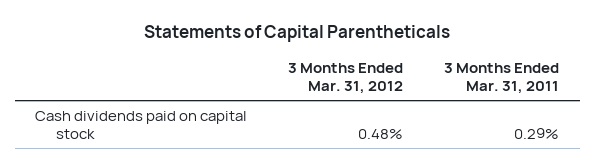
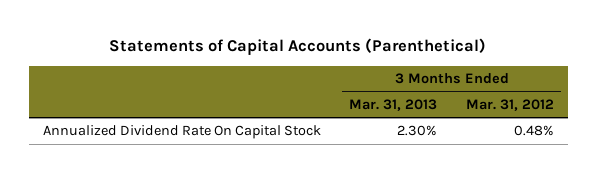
- Statements of Capital Parentheticals
+ Statements of Capital Accounts (Parenthetical)
- | 3 Months Ended Mar. 31, 2012 | 3 Months Ended Mar. 31, 2011
+ | 3 Months Ended Mar. 31, 2013 | 3 Months Ended Mar. 31, 2012
- Cash dividends paid on capital stock | 0.48% | 0.29%
+ Annualized Dividend Rate On Capital Stock | 2.30% | 0.48%

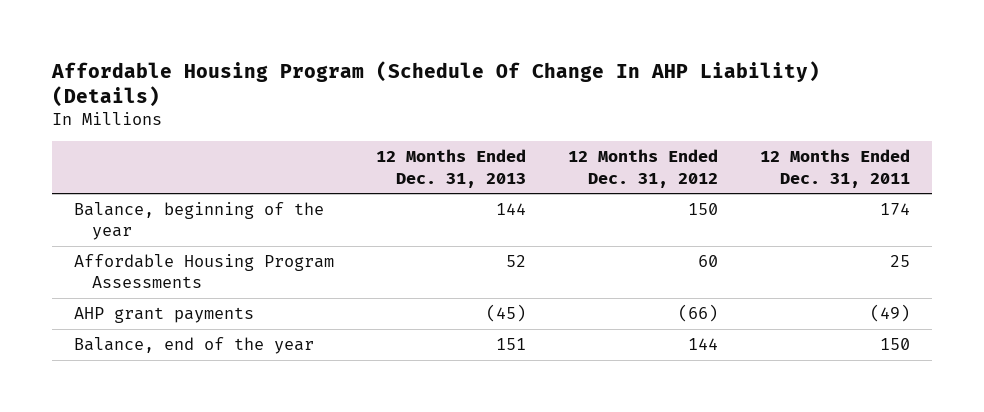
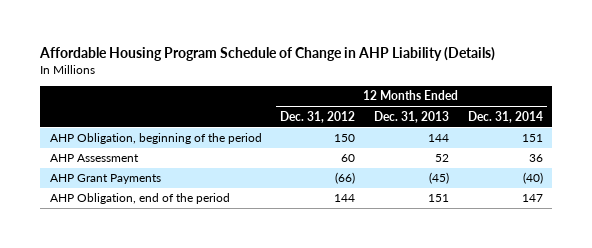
- Affordable Housing Program (Schedule Of Change In AHP Liability) (Details)
+ Affordable Housing Program Schedule of Change in AHP Liability (Details)
- | 12 Months Ended Dec. 31, 2013 | 12 Months Ended Dec. 31, 2012 | 12 Months Ended Dec. 31, 2011
+ | 12 Months Ended Dec. 31, 2012 | 12 Months Ended Dec. 31, 2013 | 12 Months Ended Dec. 31, 2014
- Balance, beginning of the year | 144 | 150 | 174
- Affordable Housing Program Assessments | 52 | 60 | 25
- AHP grant payments | (45) | (66) | (49)
- Balance, end of the year | 151 | 144 | 150
+ AHP Obligation, beginning of the period | 150 | 144 | 151
+ AHP Assessment | 60 | 52 | 36
+ AHP Grant Payments | (66) | (45) | (40)
+ AHP Obligation, end of the period | 144 | 151 | 147

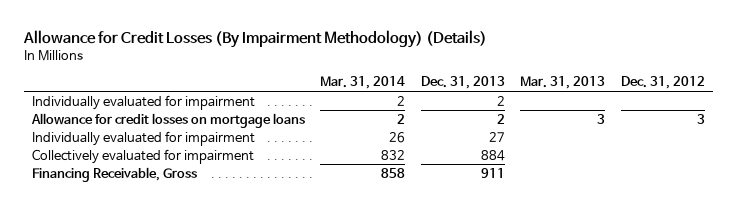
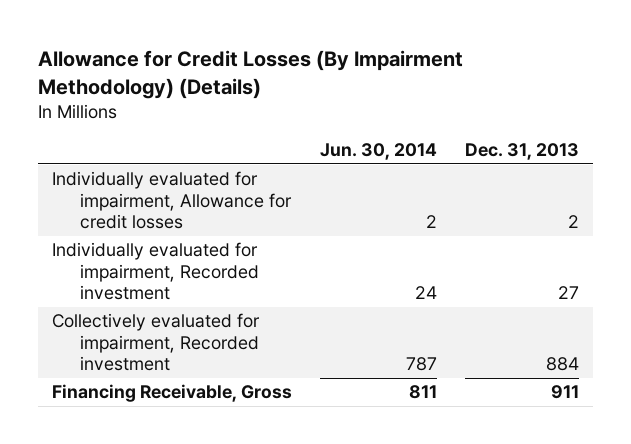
- | Mar. 31, 2014 | Dec. 31, 2013 | Mar. 31, 2013 | Dec. 31, 2012
+ | Jun. 30, 2014 | Dec. 31, 2013
- Individually evaluated for impairment | 2 | 2 | |
- Allowance for credit losses on mortgage loans | 2 | 2 | 3 | 3
- Individually evaluated for impairment | 26 | 27 | |
- Collectively evaluated for impairment | 832 | 884 | |
+ Individually evaluated for impairment, Allowance for credit losses | 2 | 2
+ Individually evaluated for impairment, Recorded investment | 24 | 27
+ Collectively evaluated for impairment, Recorded investment | 787 | 884

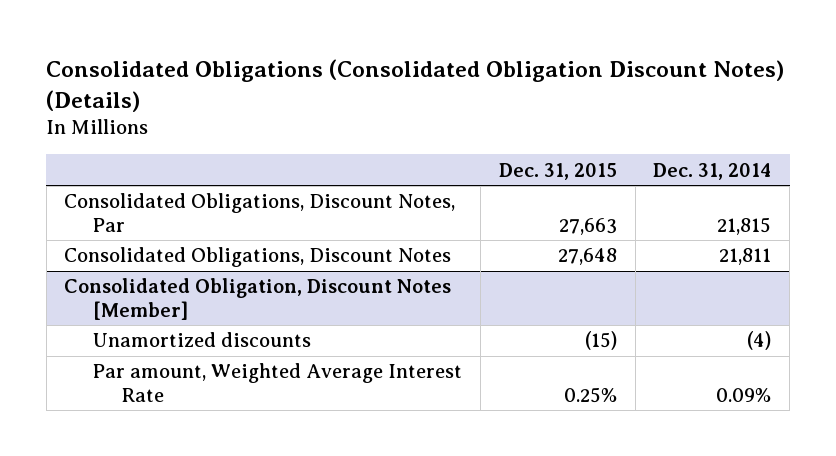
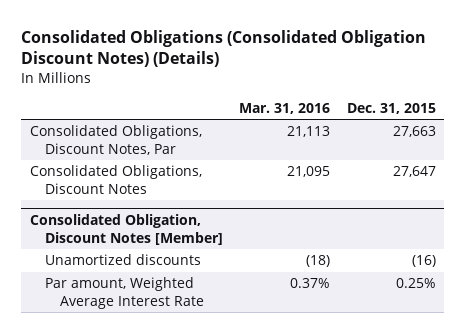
- | Dec. 31, 2015 | Dec. 31, 2014
+ | Mar. 31, 2016 | Dec. 31, 2015
- Consolidated Obligations, Discount Notes | 27,648 | 21,811
+ Consolidated Obligations, Discount Notes | 21,095 | 27,647
@ Consolidated Obligation, Discount Notes [Member]
- Unamortized discounts | (15) | (4)
+ Unamortized discounts | (18) | (16)

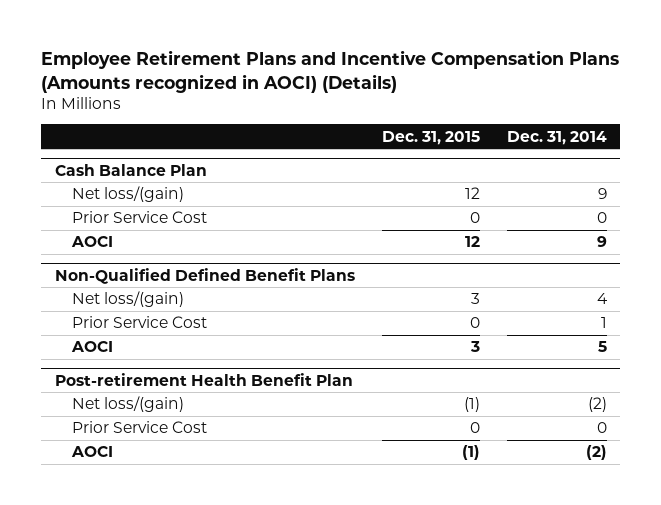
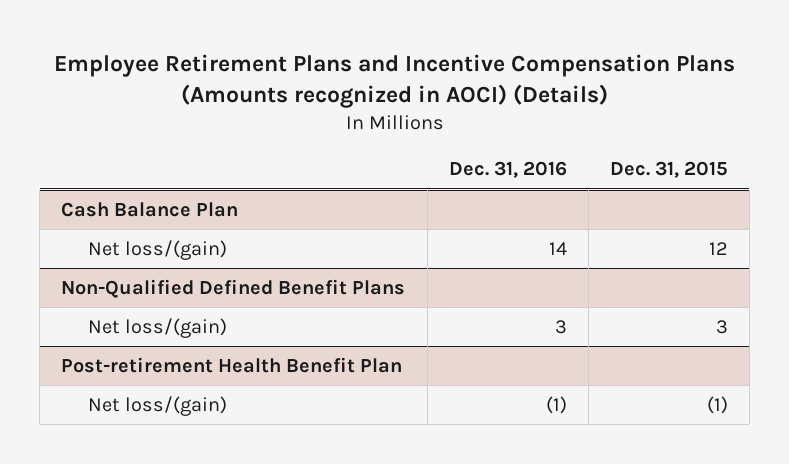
- | Dec. 31, 2015 | Dec. 31, 2014
+ | Dec. 31, 2016 | Dec. 31, 2015
@ Cash Balance Plan
- Prior Service Cost | 0 | 0
- AOCI | 12 | 9
@ Non-Qualified Defined Benefit Plans
- Prior Service Cost | 0 | 1
- AOCI | 3 | 5
@ Post-retirement Health Benefit Plan
- Prior Service Cost | 0 | 0
- AOCI | (1) | (2)

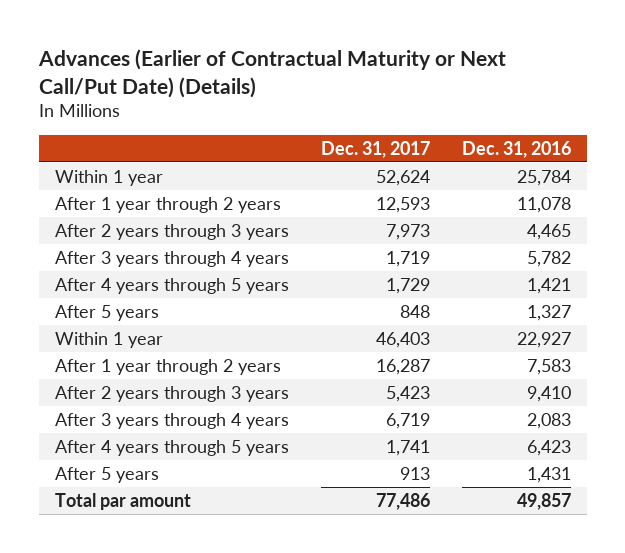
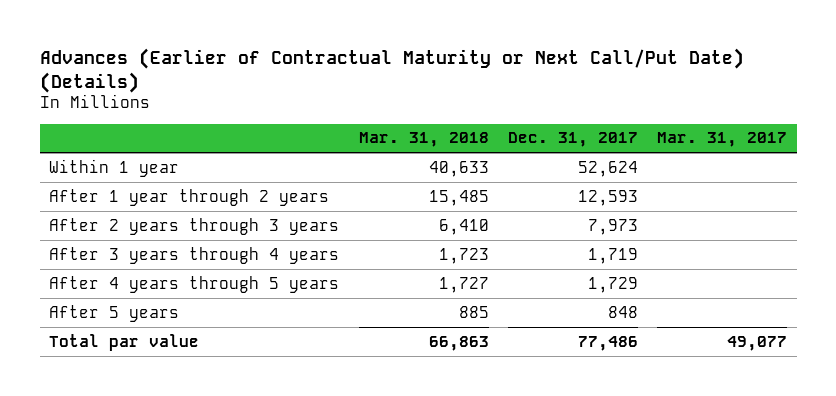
- | Dec. 31, 2017 | Dec. 31, 2016
+ | Mar. 31, 2018 | Dec. 31, 2017 | Mar. 31, 2017
- Within 1 year | 46,403 | 22,927
- After 1 year through 2 years | 16,287 | 7,583
- After 2 years through 3 years | 5,423 | 9,410
- After 3 years through 4 years | 6,719 | 2,083
- After 4 years through 5 years | 1,741 | 6,423
- After 5 years | 913 | 1,431
- Total par amount | 77,486 | 49,857
+ Total par value | 66,863 | 77,486 | 49,077

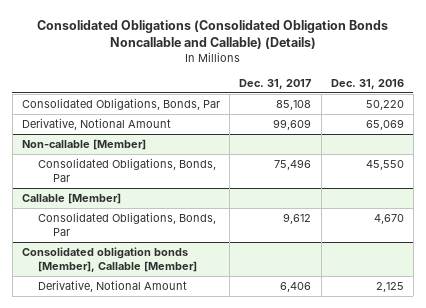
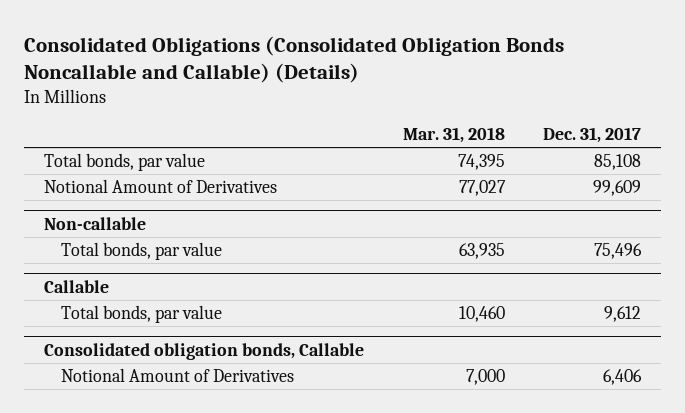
- | Dec. 31, 2017 | Dec. 31, 2016
+ | Mar. 31, 2018 | Dec. 31, 2017
- Consolidated Obligations, Bonds, Par | 85,108 | 50,220
- Derivative, Notional Amount | 99,609 | 65,069
- Non-callable [Member]
- Consolidated Obligations, Bonds, Par | 75,496 | 45,550
- Callable [Member]
- Consolidated Obligations, Bonds, Par | 9,612 | 4,670
- Consolidated obligation bonds [Member], Callable [Member]
- Derivative, Notional Amount | 6,406 | 2,125
+ Total bonds, par value | 74,395 | 85,108
+ Notional Amount of Derivatives | 77,027 | 99,609
+ Non-callable
+ Total bonds, par value | 63,935 | 75,496
+ Callable
+ Total bonds, par value | 10,460 | 9,612
+ Consolidated obligation bonds, Callable
+ Notional Amount of Derivatives | 7,000 | 6,406

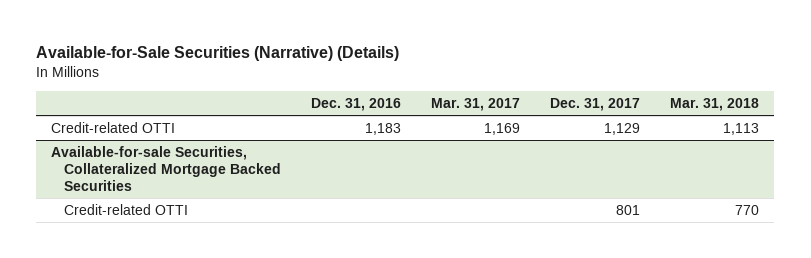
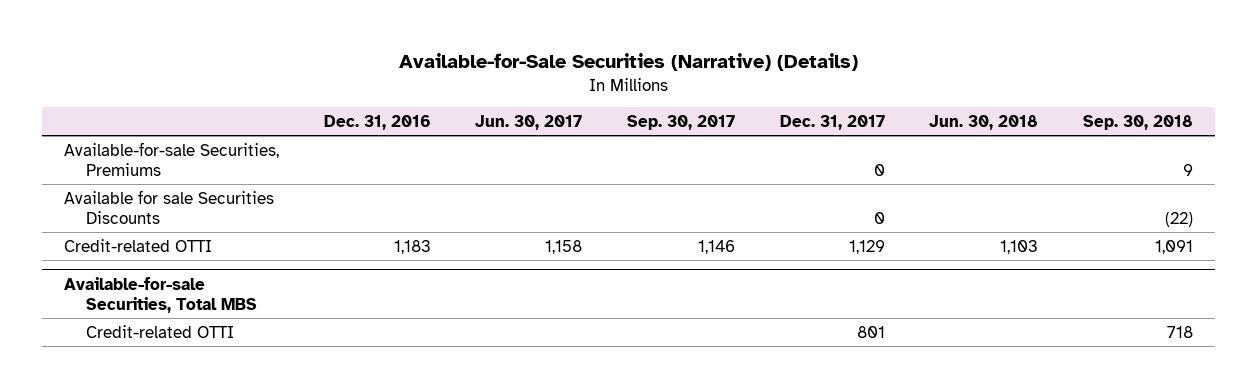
- | Dec. 31, 2016 | Mar. 31, 2017 | Dec. 31, 2017 | Mar. 31, 2018
+ | Dec. 31, 2016 | Jun. 30, 2017 | Sep. 30, 2017 | Dec. 31, 2017 | Jun. 30, 2018 | Sep. 30, 2018
+ Available-for-sale Securities, Premiums | | | | 0 | | 9
+ Available for sale Securities Discounts | | | | 0 | | (22)
- Available-for-sale Securities, Collateralized Mortgage Backed Securities
+ Available-for-sale Securities, Total MBS

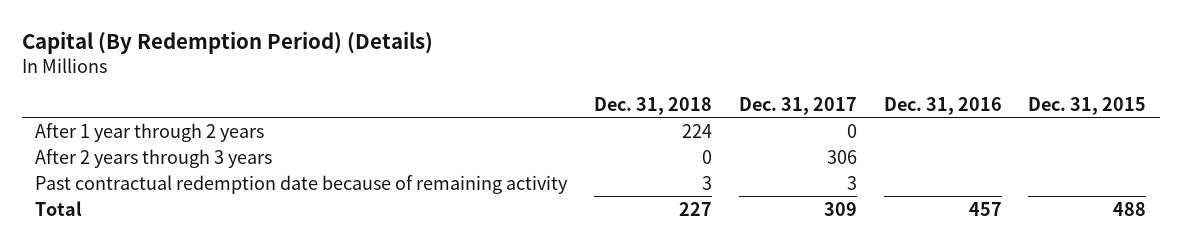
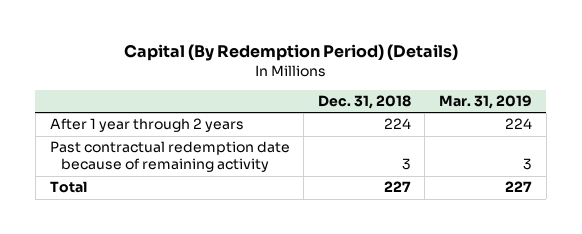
- | Dec. 31, 2018 | Dec. 31, 2017 | Dec. 31, 2016 | Dec. 31, 2015
+ | Dec. 31, 2018 | Mar. 31, 2019
- After 2 years through 3 years | 0 | 306 | |

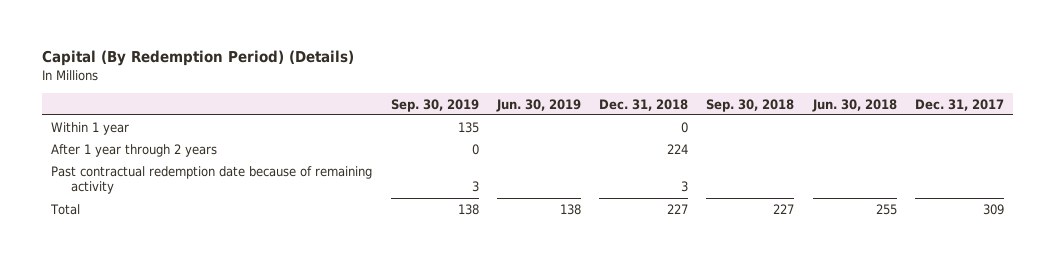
- | Dec. 31, 2018 | Mar. 31, 2019
+ | Sep. 30, 2019 | Jun. 30, 2019 | Dec. 31, 2018 | Sep. 30, 2018 | Jun. 30, 2018 | Dec. 31, 2017
+ Within 1 year | 135 | | 0 | | |

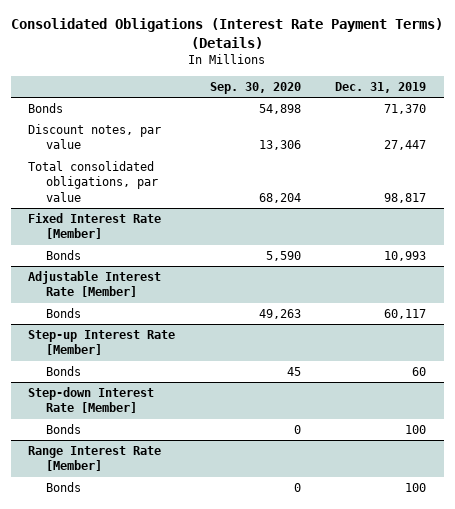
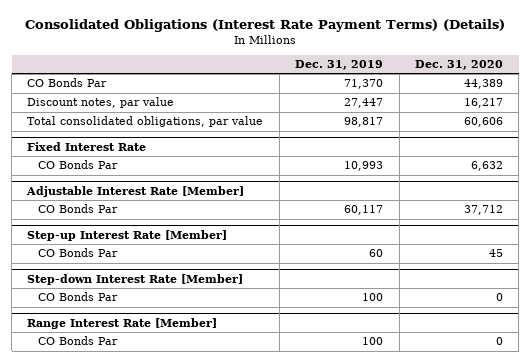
- | Sep. 30, 2020 | Dec. 31, 2019
+ | Dec. 31, 2019 | Dec. 31, 2020
- Bonds | 54,898 | 71,370
+ CO Bonds Par | 71,370 | 44,389
- Fixed Interest Rate [Member]
- Bonds | 5,590 | 10,993
+ Fixed Interest Rate
+ CO Bonds Par | 10,993 | 6,632
@ Adjustable Interest Rate [Member]
- Bonds | 49,263 | 60,117
+ CO Bonds Par | 60,117 | 37,712
@ Step-up Interest Rate [Member]
- Bonds | 45 | 60
+ CO Bonds Par | 60 | 45
@ Step-down Interest Rate [Member]
- Bonds | 0 | 100
+ CO Bonds Par | 100 | 0
@ Range Interest Rate [Member]
- Bonds | 0 | 100
+ CO Bonds Par | 100 | 0

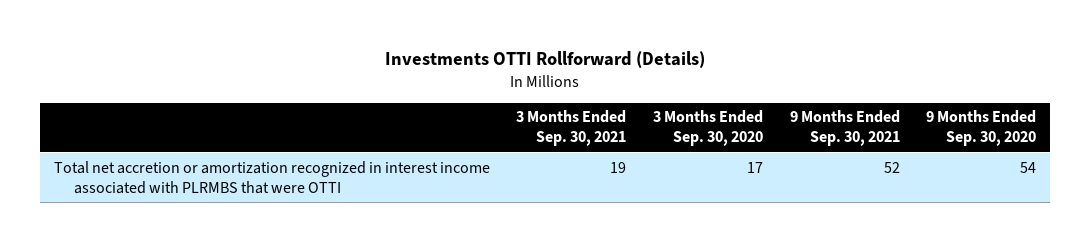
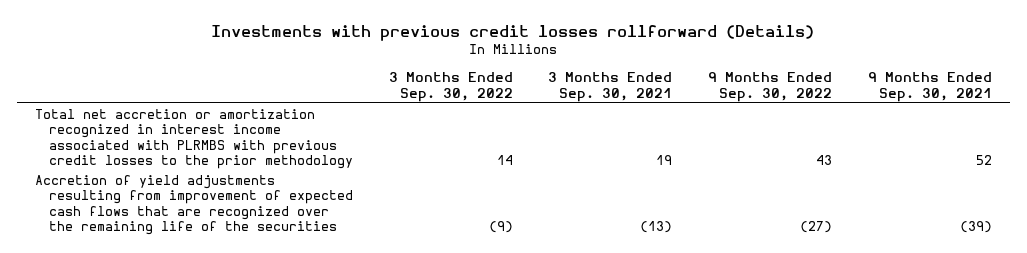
- Investments OTTI Rollforward (Details)
+ Investments with previous credit losses rollforward (Details)
- | 3 Months Ended Sep. 30, 2021 | 3 Months Ended Sep. 30, 2020 | 9 Months Ended Sep. 30, 2021 | 9 Months Ended Sep. 30, 2020
+ | 3 Months Ended Sep. 30, 2022 | 3 Months Ended Sep. 30, 2021 | 9 Months Ended Sep. 30, 2022 | 9 Months Ended Sep. 30, 2021
- Total net accretion or amortization recognized in interest income associated with PLRMBS that were OTTI | 19 | 17 | 52 | 54
+ Total net accretion or amortization recognized in interest income associated with PLRMBS with previous credit losses to the prior methodology | 14 | 19 | 43 | 52
+ Accretion of yield adjustments resulting from improvement of expected cash flows that are recognized over the remaining life of the securities | (9) | (13) | (27) | (39)

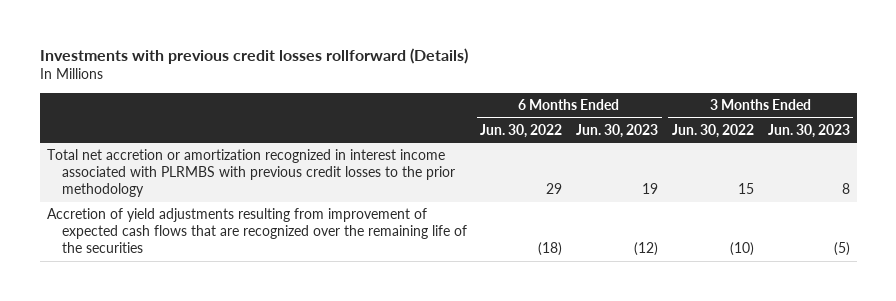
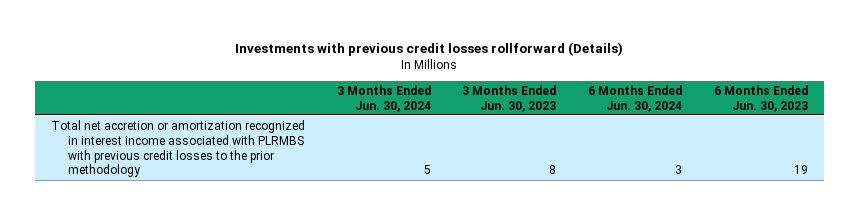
- | 6 Months Ended Jun. 30, 2022 | 6 Months Ended Jun. 30, 2023 | 3 Months Ended Jun. 30, 2022 | 3 Months Ended Jun. 30, 2023
+ | 3 Months Ended Jun. 30, 2024 | 3 Months Ended Jun. 30, 2023 | 6 Months Ended Jun. 30, 2024 | 6 Months Ended Jun. 30, 2023
- Accretion of yield adjustments resulting from improvement of expected cash flows that are recognized over the remaining life of the securities | (18) | (12) | (10) | (5)

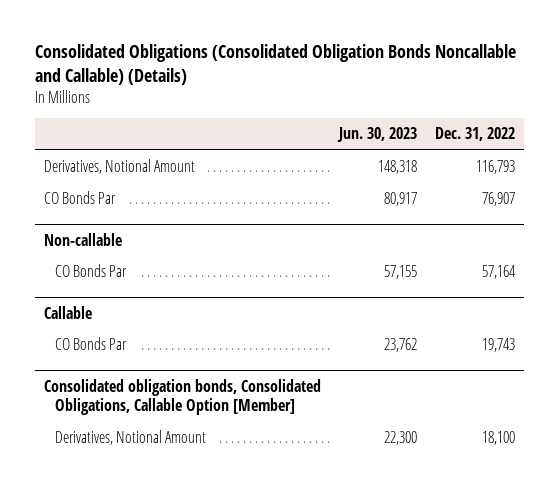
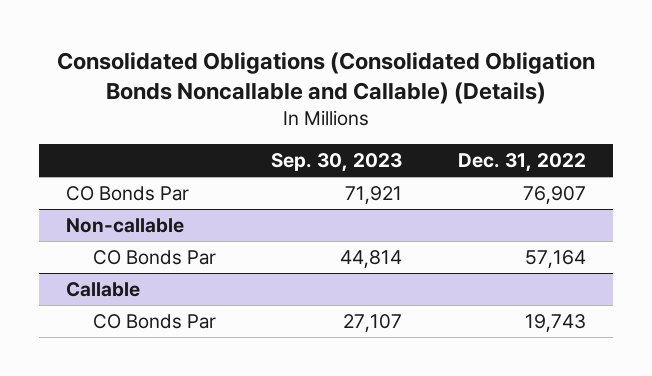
- | Jun. 30, 2023 | Dec. 31, 2022
+ | Sep. 30, 2023 | Dec. 31, 2022
- Derivatives, Notional Amount | 148,318 | 116,793
- Consolidated obligation bonds, Consolidated Obligations, Callable Option [Member]
- Derivatives, Notional Amount | 22,300 | 18,100

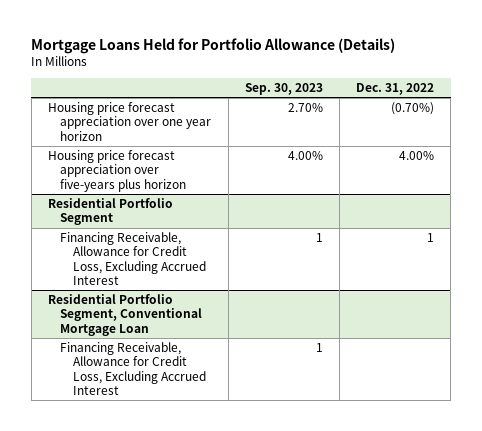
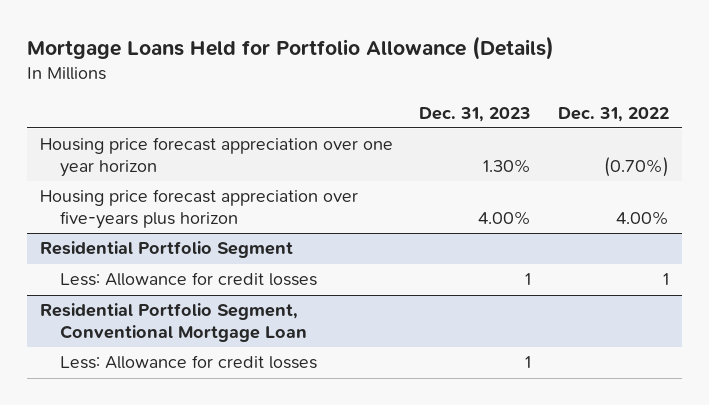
- | Sep. 30, 2023 | Dec. 31, 2022
+ | Dec. 31, 2023 | Dec. 31, 2022
@ Residential Portfolio Segment
- Financing Receivable, Allowance for Credit Loss, Excluding Accrued Interest | 1 | 1
+ Less: Allowance for credit losses | 1 | 1
@ Residential Portfolio Segment, Conventional Mortgage Loan
- Financing Receivable, Allowance for Credit Loss, Excluding Accrued Interest | 1 |
+ Less: Allowance for credit losses | 1 |

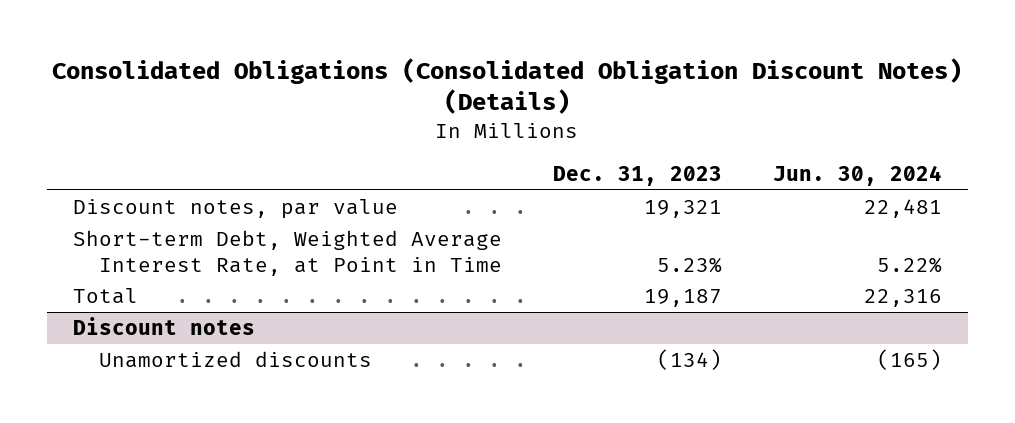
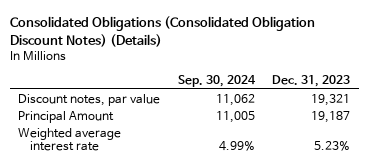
- | Dec. 31, 2023 | Jun. 30, 2024
+ | Sep. 30, 2024 | Dec. 31, 2023
- Short-term Debt, Weighted Average Interest Rate, at Point in Time | 5.23% | 5.22%
- Total | 19,187 | 22,316
- Discount notes
- Unamortized discounts | (134) | (165)
+ Principal Amount | 11,005 | 19,187
+ Weighted average interest rate | 4.99% | 5.23%

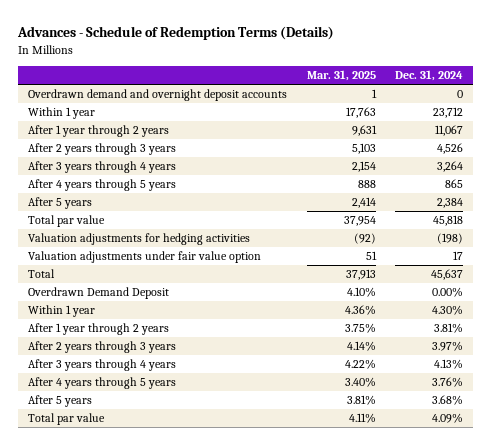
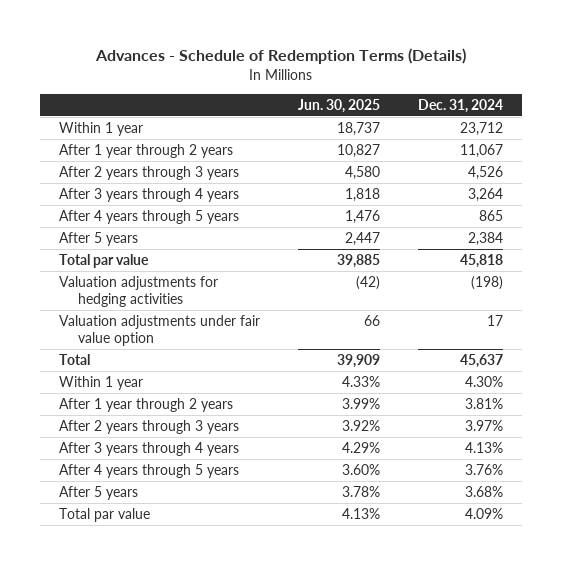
- | Mar. 31, 2025 | Dec. 31, 2024
+ | Jun. 30, 2025 | Dec. 31, 2024
- Overdrawn demand and overnight deposit accounts | 1 | 0
- Overdrawn Demand Deposit | 4.10% | 0.00%

